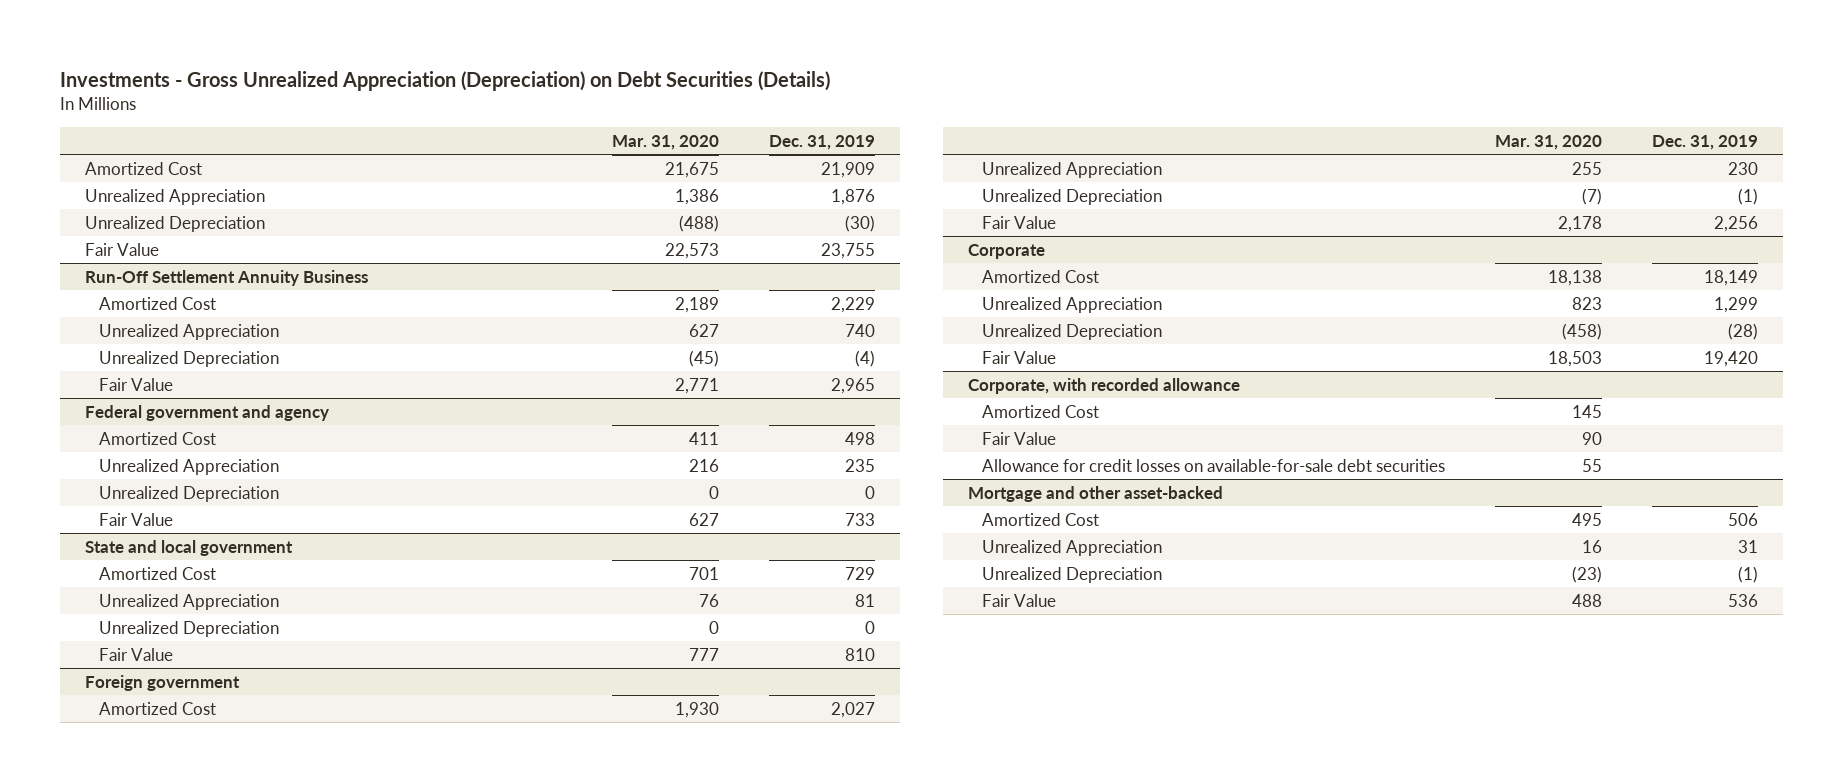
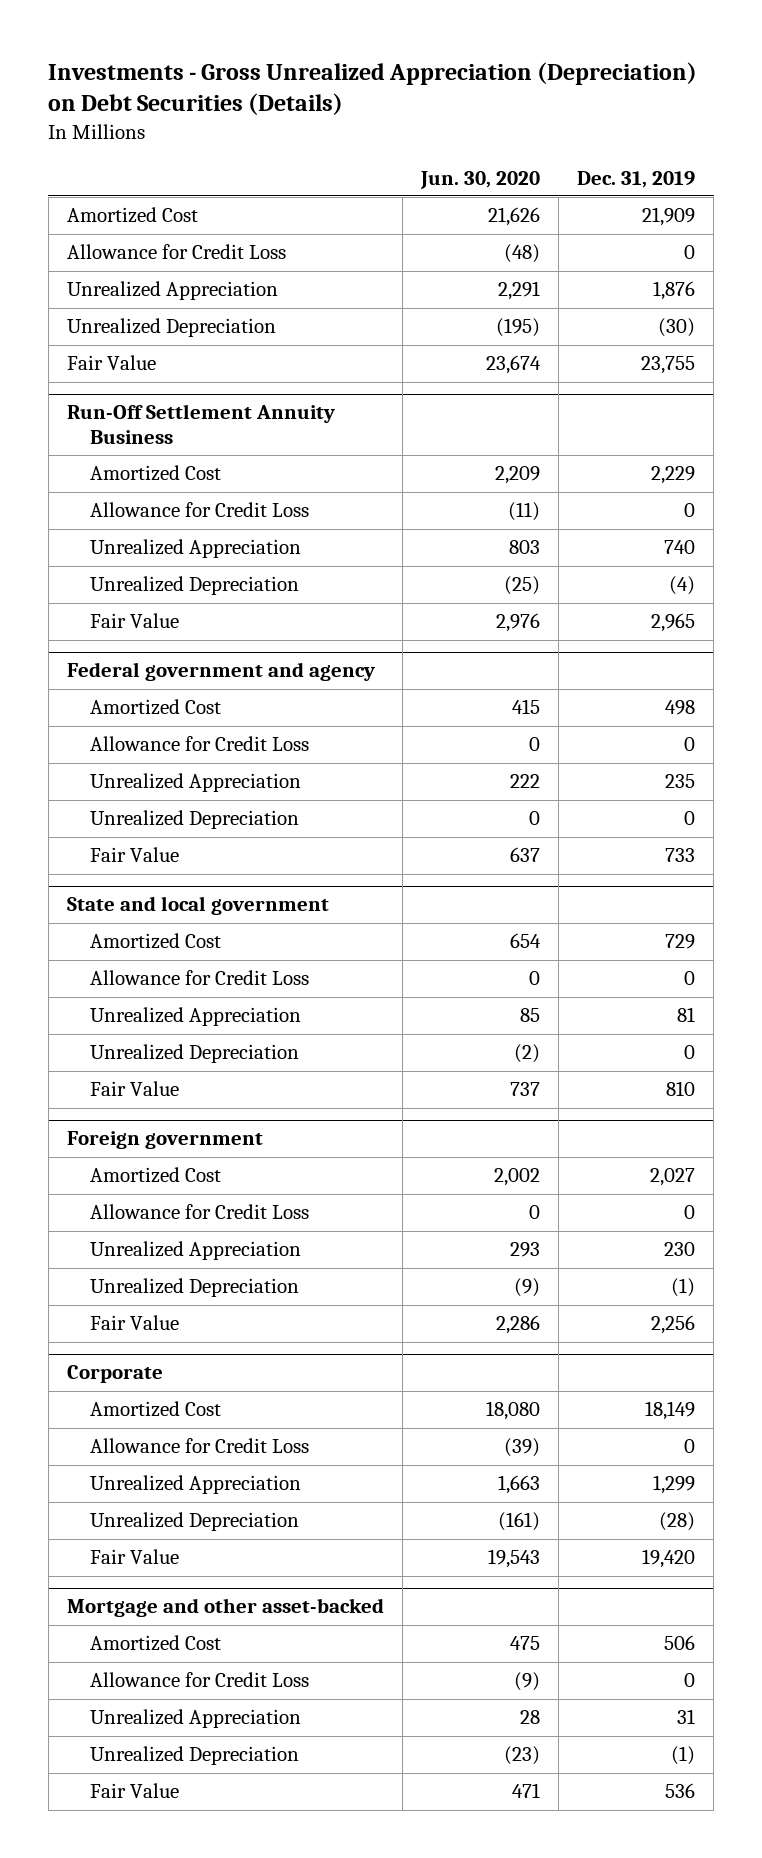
- | Mar. 31, 2020 | Dec. 31, 2019
+ | Jun. 30, 2020 | Dec. 31, 2019
+ Allowance for Credit Loss | (48) | 0
@ Run-Off Settlement Annuity Business
+ Allowance for Credit Loss | (11) | 0
@ Federal government and agency
+ Allowance for Credit Loss | 0 | 0
@ State and local government
+ Allowance for Credit Loss | 0 | 0
@ Foreign government
+ Allowance for Credit Loss | 0 | 0
@ Corporate
+ Allowance for Credit Loss | (39) | 0
- Corporate, with recorded allowance
- Amortized Cost | 145 |
- Fair Value | 90 |
- Allowance for credit losses on available-for-sale debt securities | 55 |
@ Mortgage and other asset-backed
+ Allowance for Credit Loss | (9) | 0

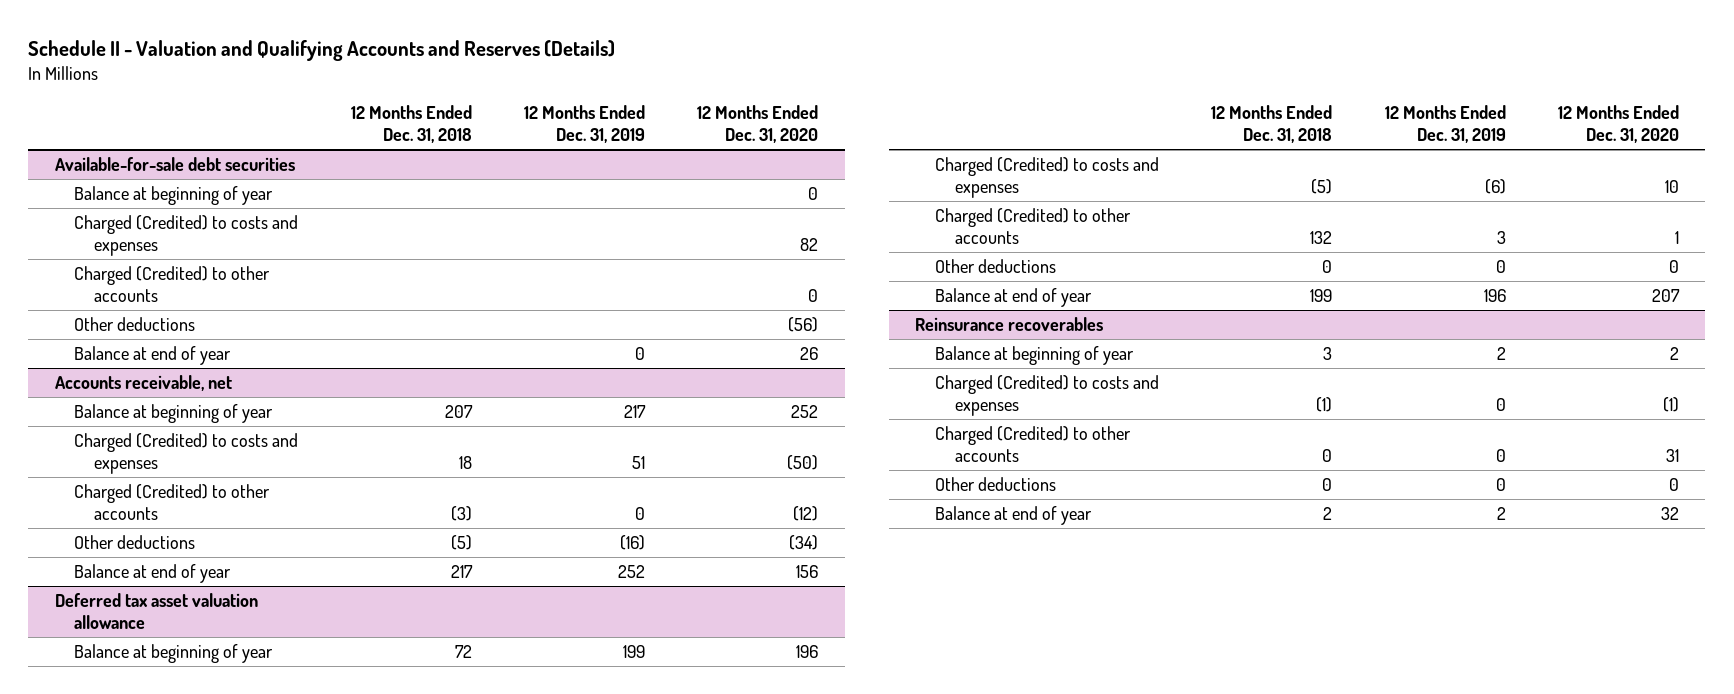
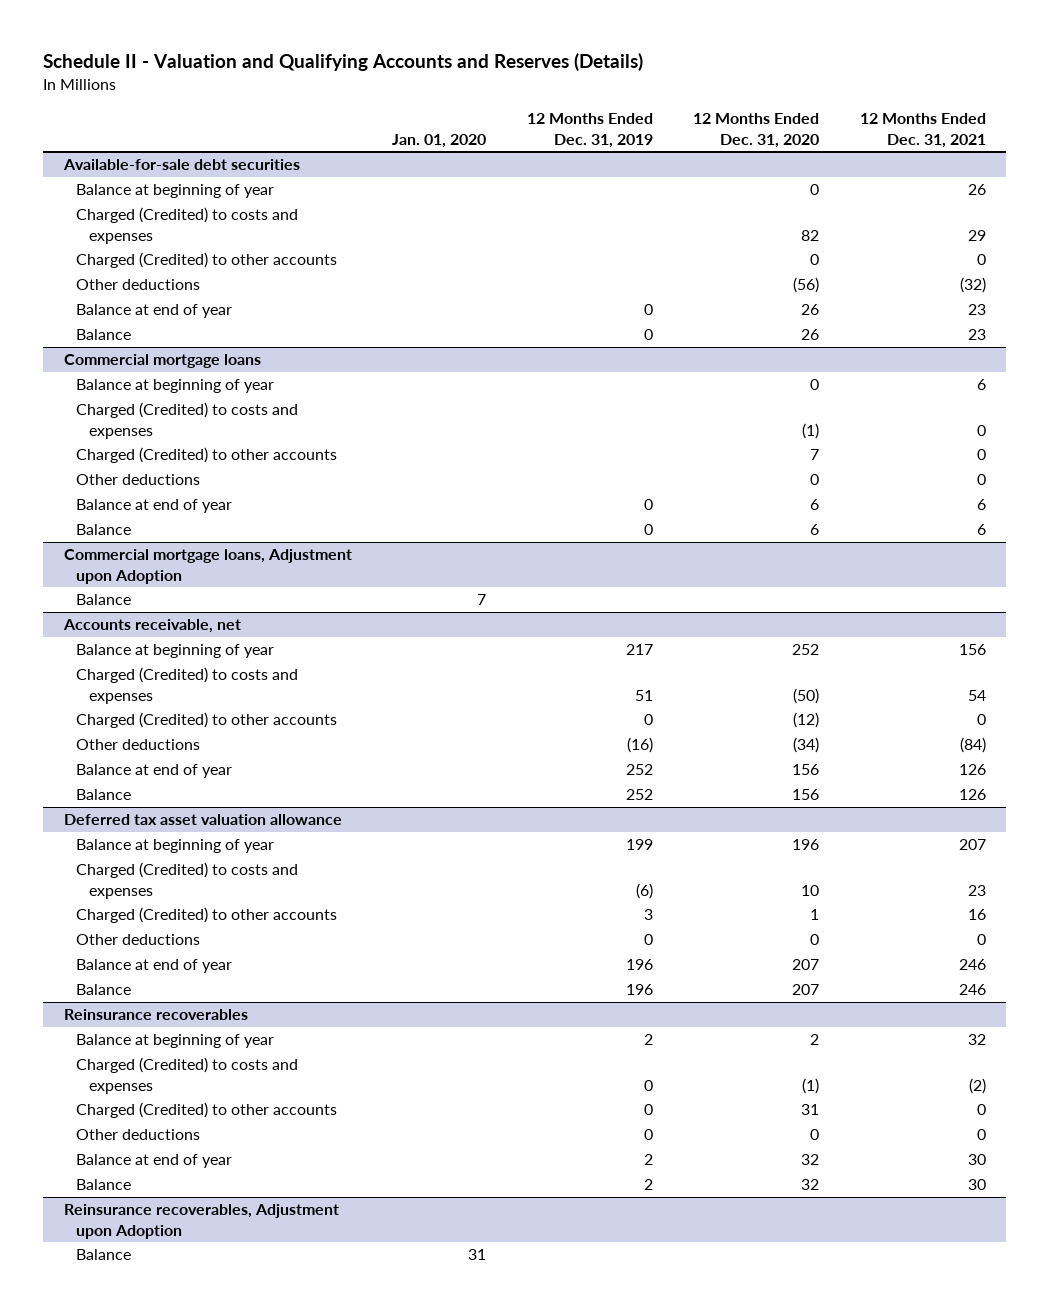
- | 12 Months Ended Dec. 31, 2018 | 12 Months Ended Dec. 31, 2019 | 12 Months Ended Dec. 31, 2020
+ | Jan. 01, 2020 | 12 Months Ended Dec. 31, 2019 | 12 Months Ended Dec. 31, 2020 | 12 Months Ended Dec. 31, 2021
@ Available-for-sale debt securities
+ Balance | | 0 | 26 | 23
+ Commercial mortgage loans
+ Balance at beginning of year | | | 0 | 6
+ Charged (Credited) to costs and expenses | | | (1) | 0
+ Charged (Credited) to other accounts | | | 7 | 0
+ Other deductions | | | 0 | 0
+ Balance at end of year | | 0 | 6 | 6
+ Balance | | 0 | 6 | 6
+ Commercial mortgage loans, Adjustment upon Adoption
+ Balance | 7 | | |
@ Accounts receivable, net
+ Balance | | 252 | 156 | 126
@ Deferred tax asset valuation allowance
+ Balance | | 196 | 207 | 246
@ Reinsurance recoverables
+ Balance | | 2 | 32 | 30
+ Reinsurance recoverables, Adjustment upon Adoption
+ Balance | 31 | | |

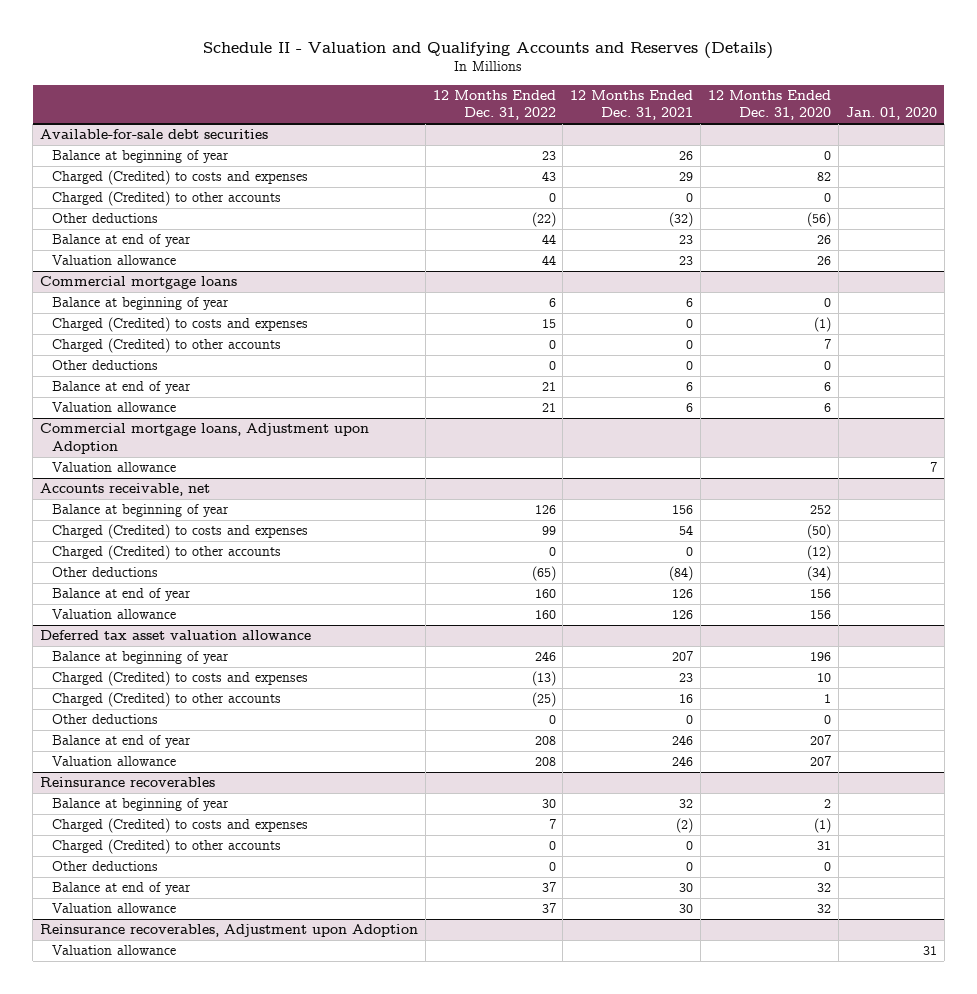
- | Jan. 01, 2020 | 12 Months Ended Dec. 31, 2019 | 12 Months Ended Dec. 31, 2020 | 12 Months Ended Dec. 31, 2021
+ | 12 Months Ended Dec. 31, 2022 | 12 Months Ended Dec. 31, 2021 | 12 Months Ended Dec. 31, 2020 | Jan. 01, 2020
@ Available-for-sale debt securities
- Balance | | 0 | 26 | 23
+ Valuation allowance | 44 | 23 | 26 |
@ Commercial mortgage loans
- Balance | | 0 | 6 | 6
+ Valuation allowance | 21 | 6 | 6 |
@ Commercial mortgage loans, Adjustment upon Adoption
- Balance | 7 | | |
+ Valuation allowance | | | | 7
@ Accounts receivable, net
- Balance | | 252 | 156 | 126
+ Valuation allowance | 160 | 126 | 156 |
@ Deferred tax asset valuation allowance
- Balance | | 196 | 207 | 246
+ Valuation allowance | 208 | 246 | 207 |
@ Reinsurance recoverables
- Balance | | 2 | 32 | 30
+ Valuation allowance | 37 | 30 | 32 |
@ Reinsurance recoverables, Adjustment upon Adoption
- Balance | 31 | | |
+ Valuation allowance | | | | 31

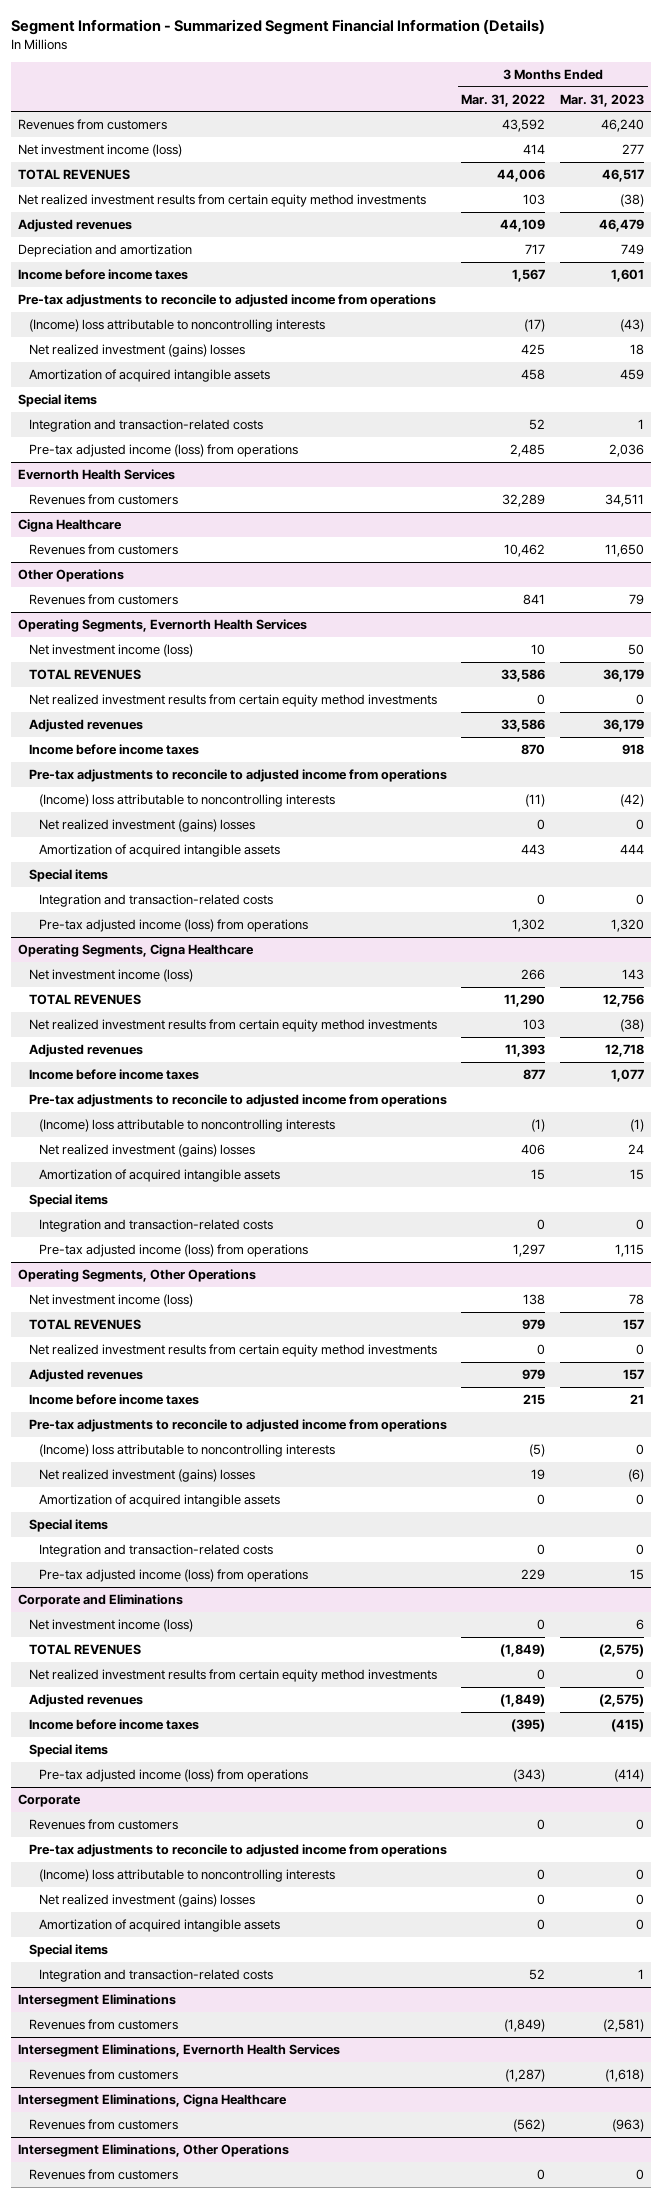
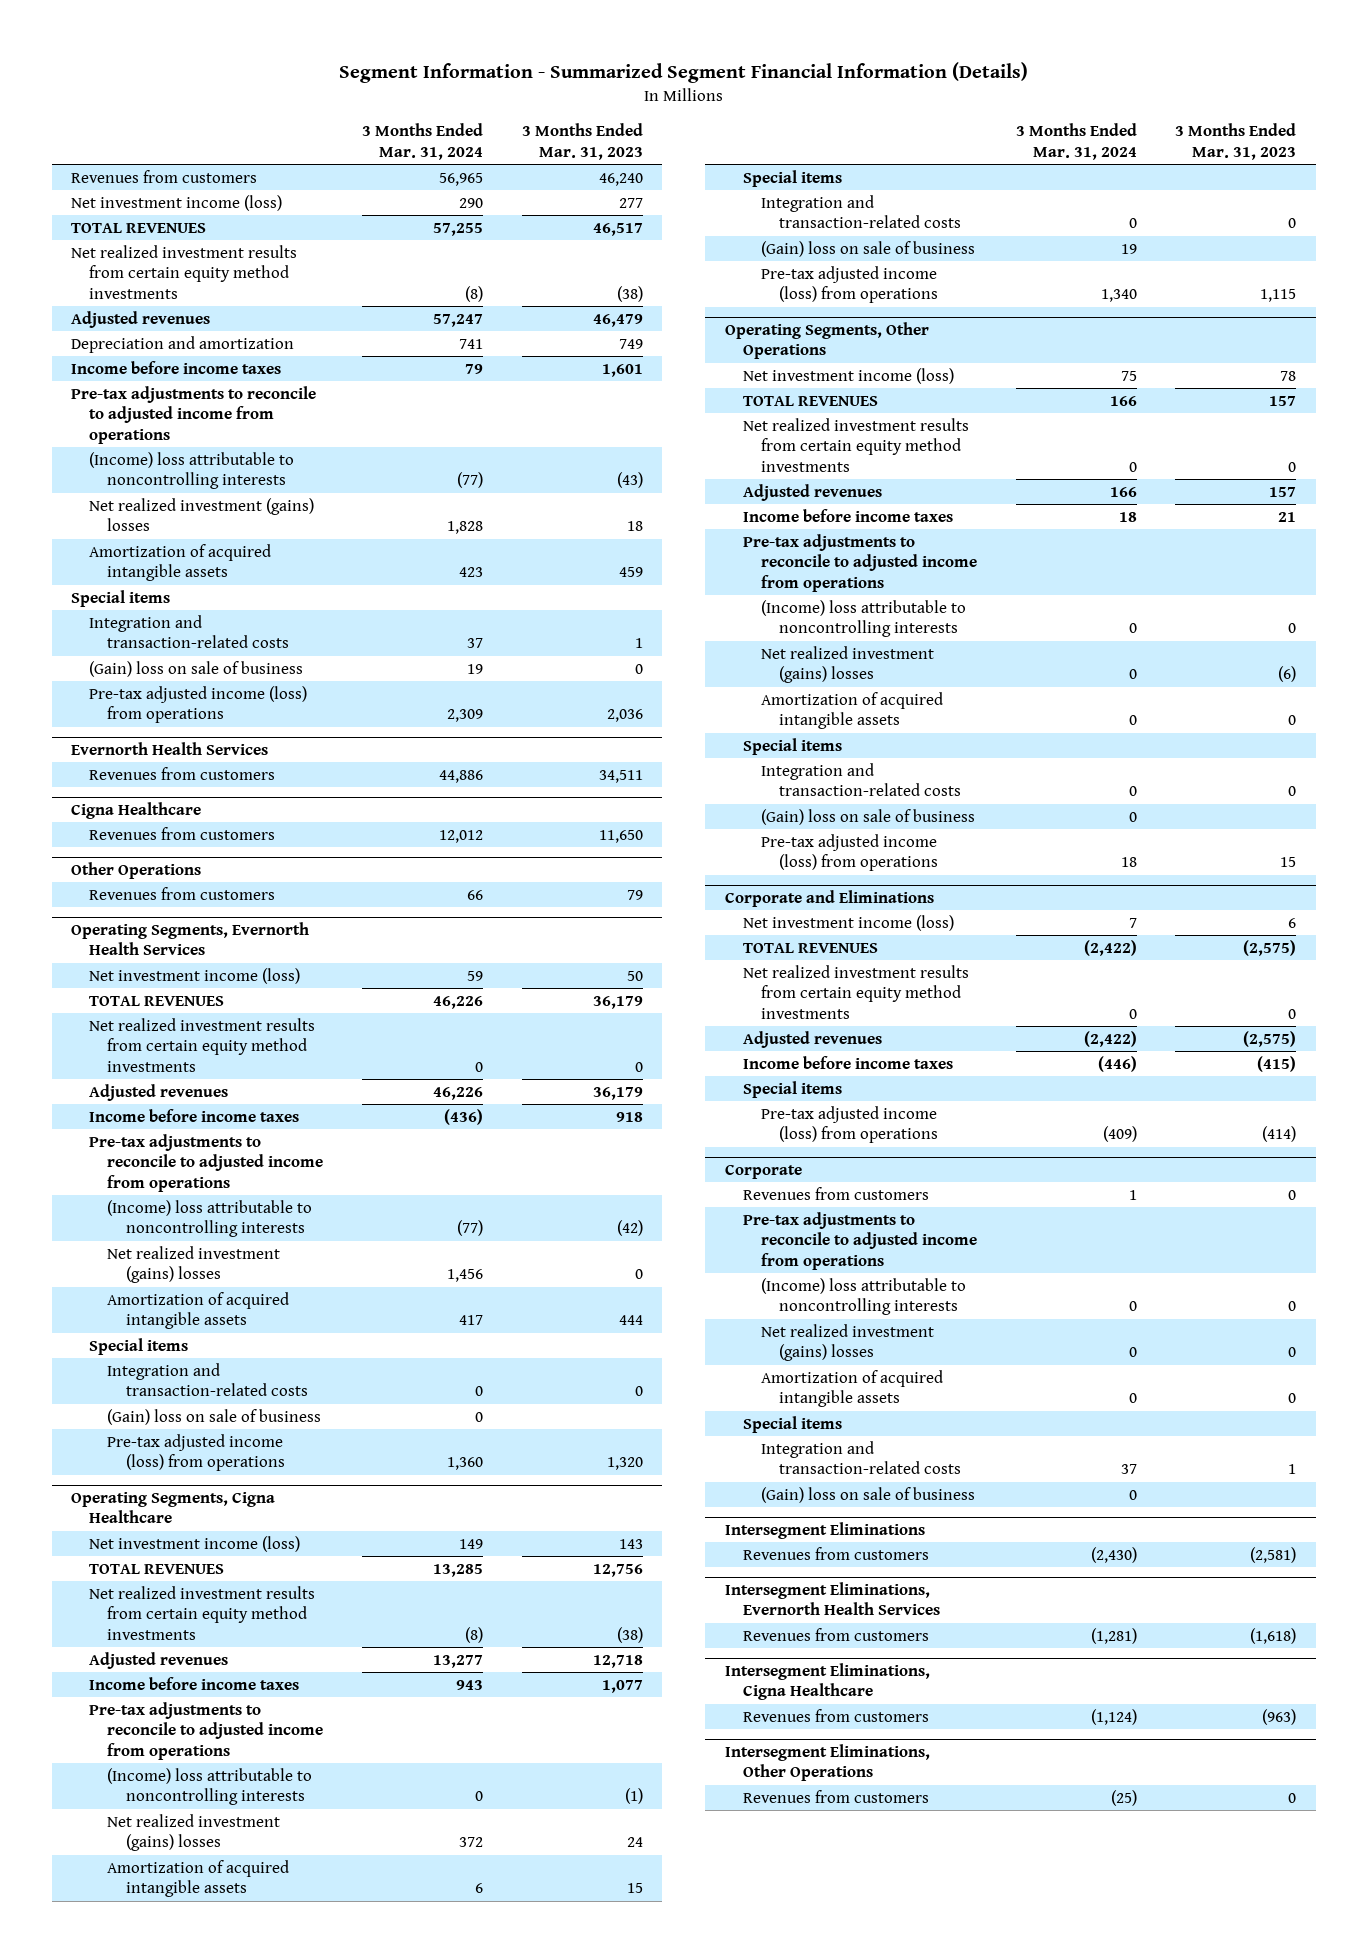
- | 3 Months Ended Mar. 31, 2022 | 3 Months Ended Mar. 31, 2023
+ | 3 Months Ended Mar. 31, 2024 | 3 Months Ended Mar. 31, 2023
+ (Gain) loss on sale of business | 19 | 0
@ Operating Segments, Evernorth Health Services
+ (Gain) loss on sale of business | 0 |
@ Operating Segments, Cigna Healthcare
+ (Gain) loss on sale of business | 19 |
@ Operating Segments, Other Operations
+ (Gain) loss on sale of business | 0 |
@ Corporate
+ (Gain) loss on sale of business | 0 |

